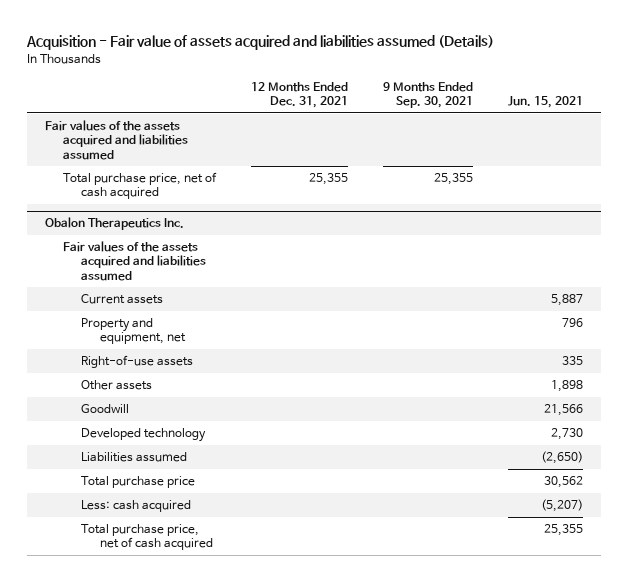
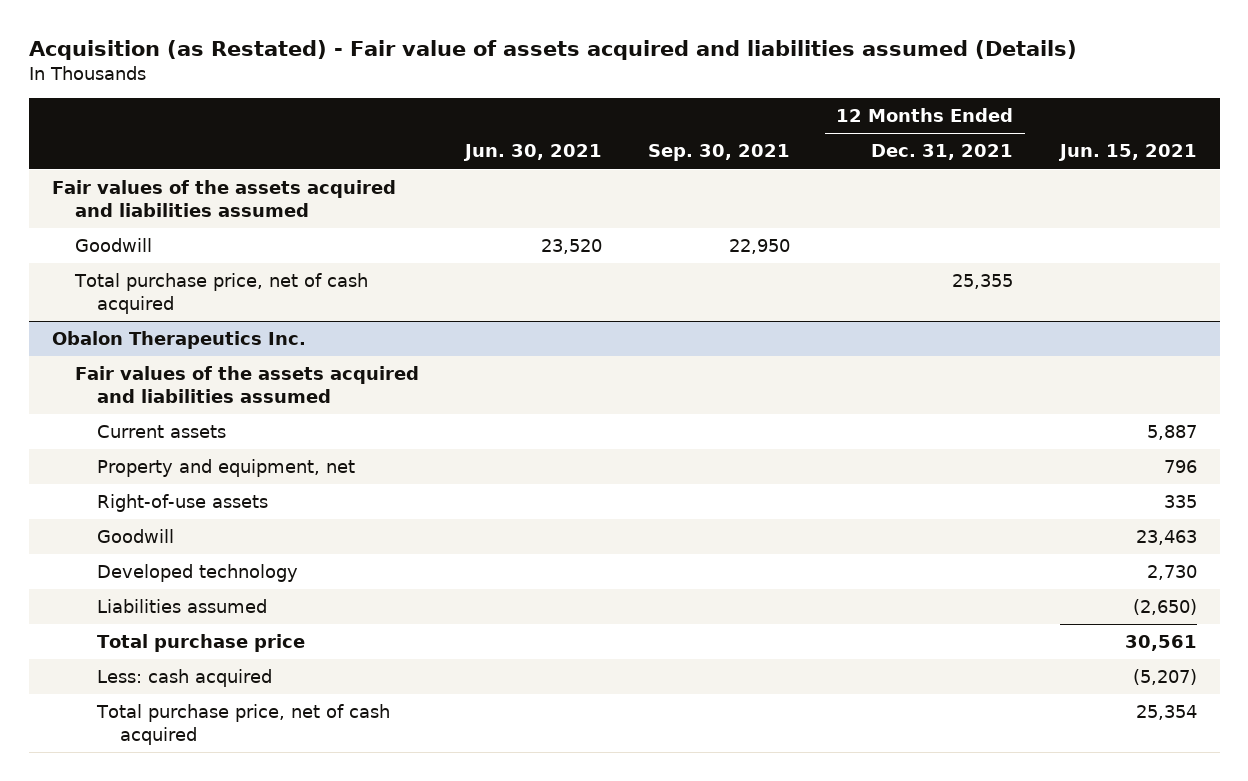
- Acquisition - Fair value of assets acquired and liabilities assumed (Details)
+ Acquisition (as Restated) - Fair value of assets acquired and liabilities assumed (Details)
- | 12 Months Ended Dec. 31, 2021 | 9 Months Ended Sep. 30, 2021 | Jun. 15, 2021
+ | Jun. 30, 2021 | Sep. 30, 2021 | 12 Months Ended Dec. 31, 2021 | Jun. 15, 2021
+ Goodwill | 23,520 | 22,950 | |
@ Obalon Therapeutics Inc.
- Other assets | | | 1,898
- Goodwill | | | 21,566
+ Goodwill | | | | 23,463
- Total purchase price | | | 30,562
+ Total purchase price | | | | 30,561
- Total purchase price, net of cash acquired | | | 25,355
+ Total purchase price, net of cash acquired | | | | 25,354

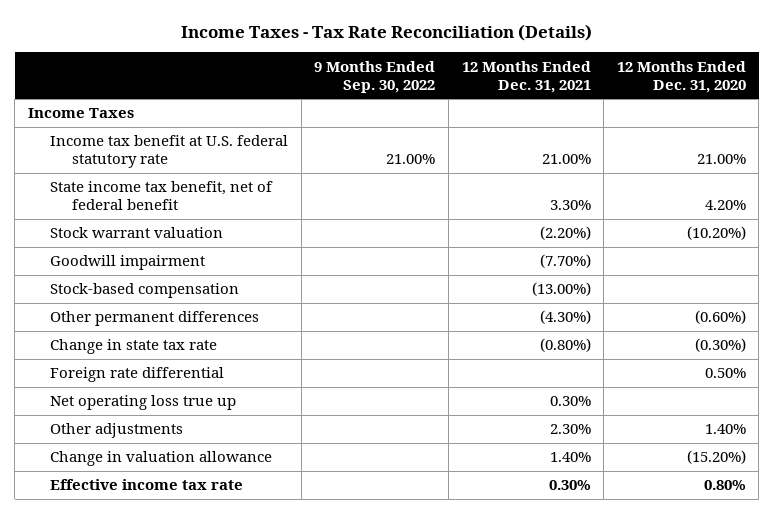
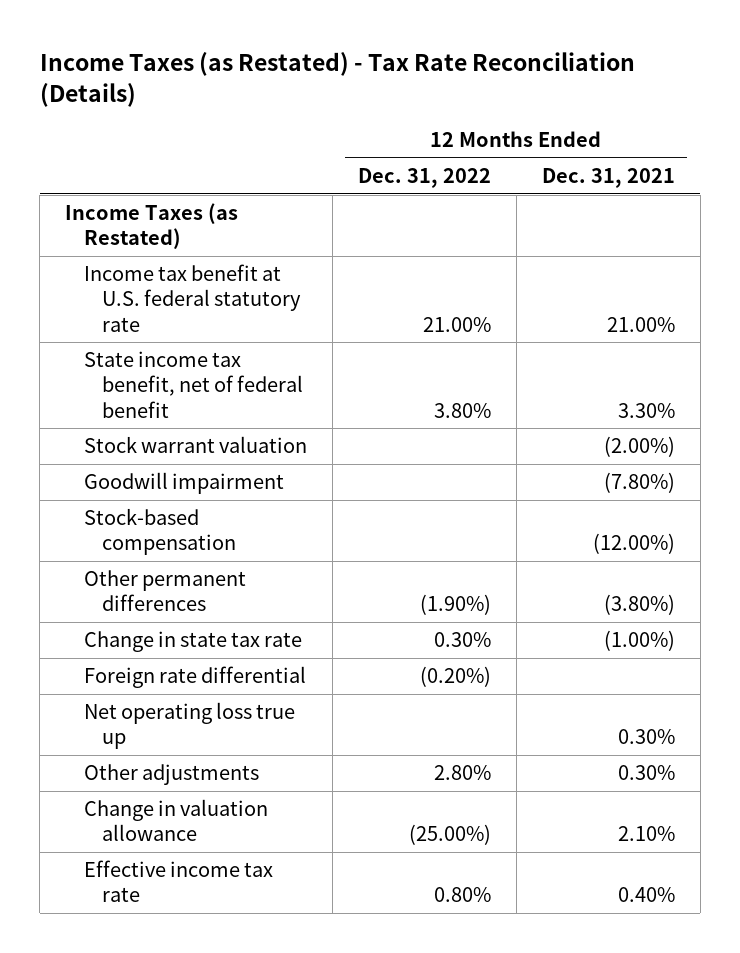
- Income Taxes - Tax Rate Reconciliation (Details)
+ Income Taxes (as Restated) - Tax Rate Reconciliation (Details)
- | 9 Months Ended Sep. 30, 2022 | 12 Months Ended Dec. 31, 2021 | 12 Months Ended Dec. 31, 2020
+ | 12 Months Ended Dec. 31, 2022 | 12 Months Ended Dec. 31, 2021
- Income Taxes
+ Income Taxes (as Restated)
- Stock warrant valuation | | (2.20%) | (10.20%)
- Goodwill impairment | | (7.70%) |
- Stock-based compensation | | (13.00%) |
- Other permanent differences | | (4.30%) | (0.60%)
- Change in state tax rate | | (0.80%) | (0.30%)
+ Stock warrant valuation | | (2.00%)
+ Goodwill impairment | | (7.80%)
+ Stock-based compensation | | (12.00%)
+ Other permanent differences | (1.90%) | (3.80%)
+ Change in state tax rate | 0.30% | (1.00%)
- Other adjustments | | 2.30% | 1.40%
- Change in valuation allowance | | 1.40% | (15.20%)
- Effective income tax rate | | 0.30% | 0.80%
+ Other adjustments | 2.80% | 0.30%
+ Change in valuation allowance | (25.00%) | 2.10%
+ Effective income tax rate | 0.80% | 0.40%

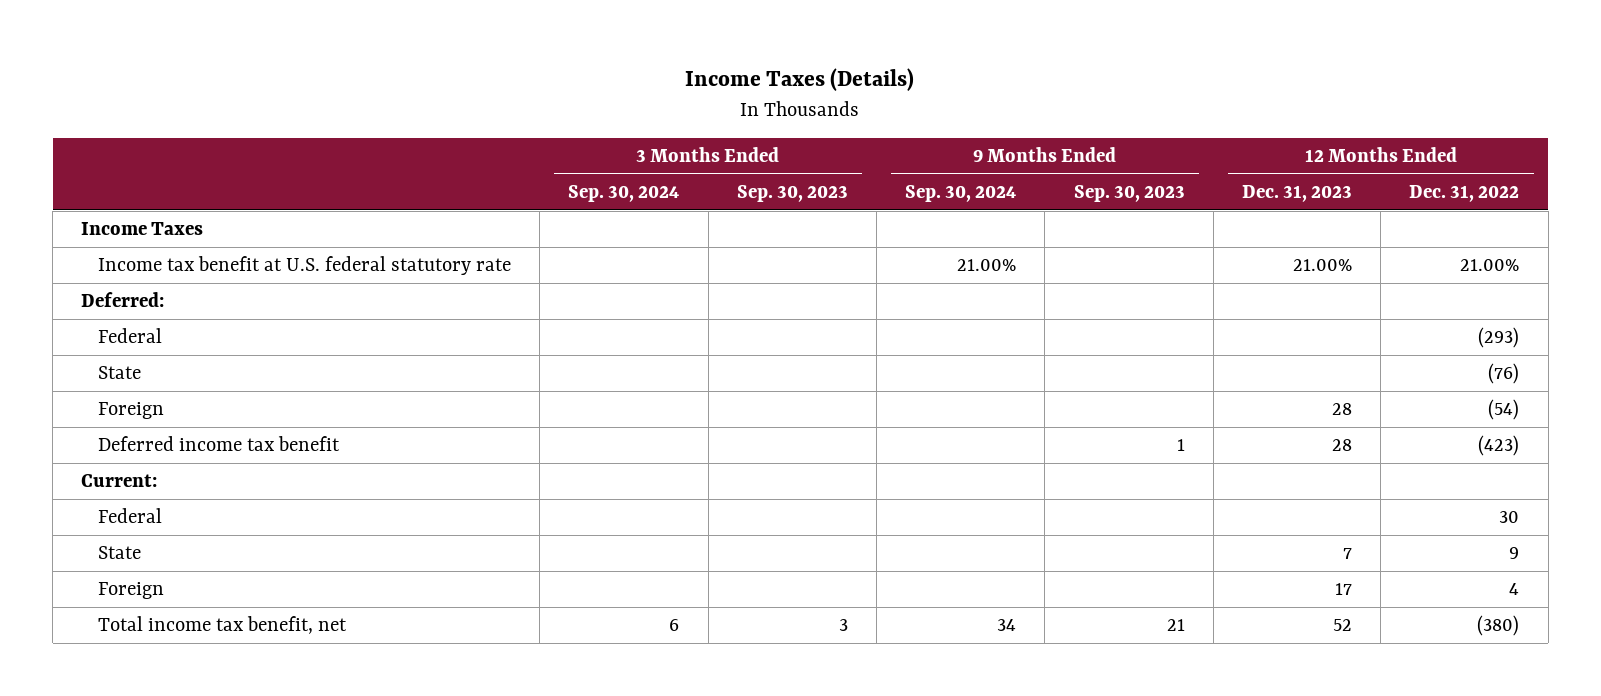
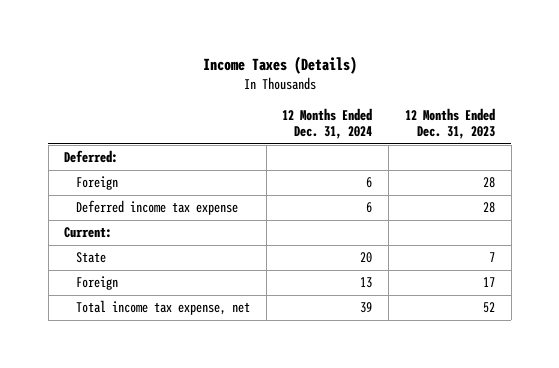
- | 3 Months Ended Sep. 30, 2024 | 3 Months Ended Sep. 30, 2023 | 9 Months Ended Sep. 30, 2024 | 9 Months Ended Sep. 30, 2023 | 12 Months Ended Dec. 31, 2023 | 12 Months Ended Dec. 31, 2022
+ | 12 Months Ended Dec. 31, 2024 | 12 Months Ended Dec. 31, 2023
- Income Taxes
- Income tax benefit at U.S. federal statutory rate | | | 21.00% | | 21.00% | 21.00%
- Federal | | | | | | (293)
- State | | | | | | (76)
- Deferred income tax benefit | | | | 1 | 28 | (423)
+ Deferred income tax expense | 6 | 28
- Federal | | | | | | 30
- Total income tax benefit, net | 6 | 3 | 34 | 21 | 52 | (380)
+ Total income tax expense, net | 39 | 52

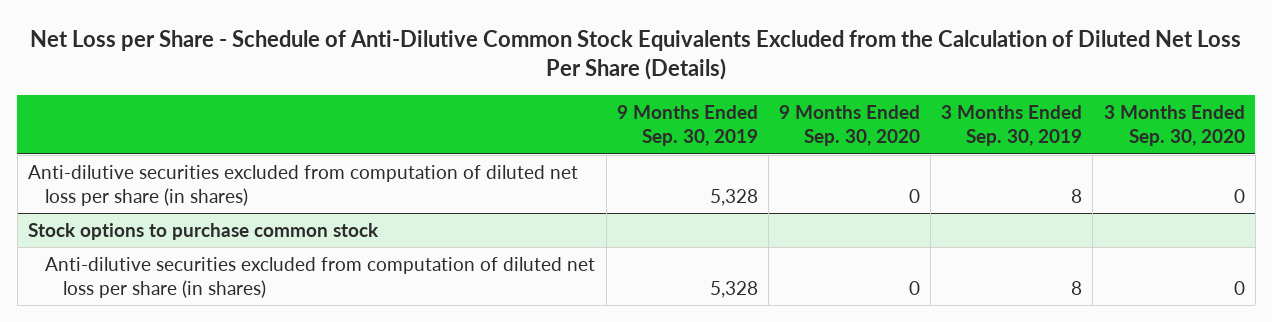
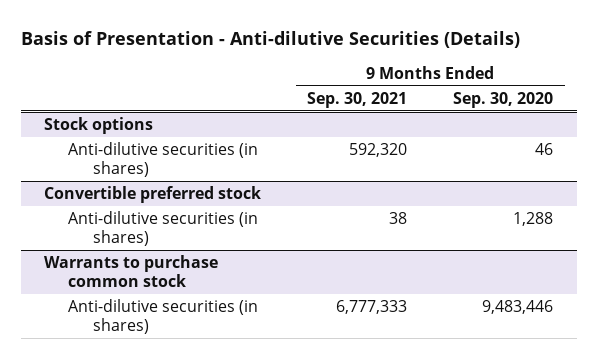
- Net Loss per Share - Schedule of Anti-Dilutive Common Stock Equivalents Excluded from the Calculation of Diluted Net Loss Per Share (Details)
+ Basis of Presentation - Anti-dilutive Securities (Details)
- | 9 Months Ended Sep. 30, 2019 | 9 Months Ended Sep. 30, 2020 | 3 Months Ended Sep. 30, 2019 | 3 Months Ended Sep. 30, 2020
+ | 9 Months Ended Sep. 30, 2021 | 9 Months Ended Sep. 30, 2020
- Anti-dilutive securities excluded from computation of diluted net loss per share (in shares) | 5,328 | 0 | 8 | 0
- Stock options to purchase common stock
- Anti-dilutive securities excluded from computation of diluted net loss per share (in shares) | 5,328 | 0 | 8 | 0
+ Stock options
+ Anti-dilutive securities (in shares) | 592,320 | 46
+ Convertible preferred stock
+ Anti-dilutive securities (in shares) | 38 | 1,288
+ Warrants to purchase common stock
+ Anti-dilutive securities (in shares) | 6,777,333 | 9,483,446

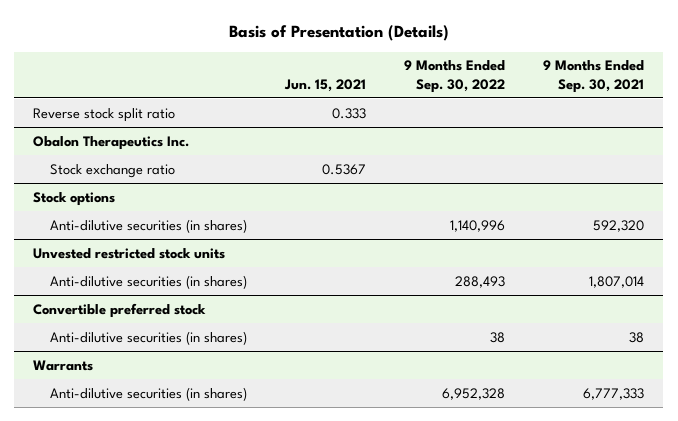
- Basis of Presentation - Anti-dilutive Securities (Details)
+ Basis of Presentation (Details)
- | 9 Months Ended Sep. 30, 2021 | 9 Months Ended Sep. 30, 2020
+ | Jun. 15, 2021 | 9 Months Ended Sep. 30, 2022 | 9 Months Ended Sep. 30, 2021
+ Reverse stock split ratio | 0.333 | |
+ Obalon Therapeutics Inc.
+ Stock exchange ratio | 0.5367 | |
+ Unvested restricted stock units
+ Anti-dilutive securities (in shares) | | 288,493 | 1,807,014
- Warrants to purchase common stock
+ Warrants

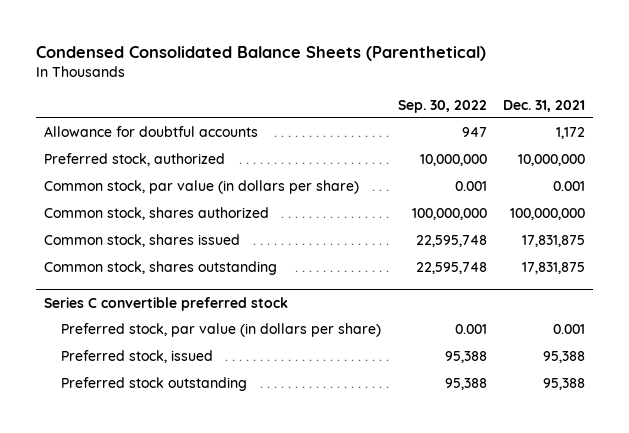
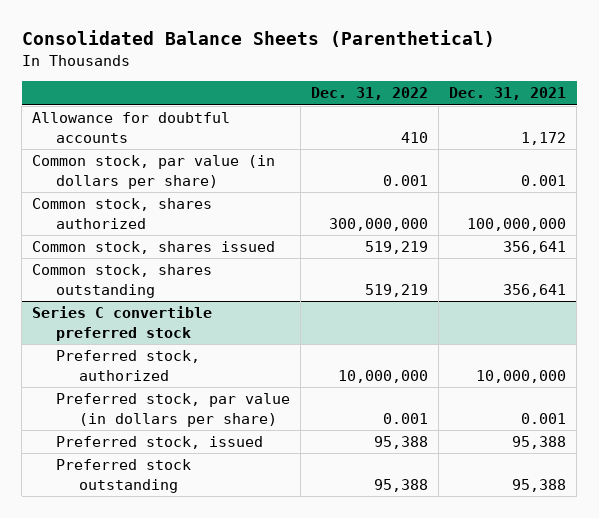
- Condensed Consolidated Balance Sheets (Parenthetical)
+ Consolidated Balance Sheets (Parenthetical)
- | Sep. 30, 2022 | Dec. 31, 2021
+ | Dec. 31, 2022 | Dec. 31, 2021
- Preferred stock, authorized | 10,000,000 | 10,000,000
- Common stock, shares issued | 22,595,748 | 17,831,875
- Common stock, shares outstanding | 22,595,748 | 17,831,875
+ Common stock, shares issued | 519,219 | 356,641
+ Common stock, shares outstanding | 519,219 | 356,641
@ Series C convertible preferred stock
+ Preferred stock, authorized | 10,000,000 | 10,000,000

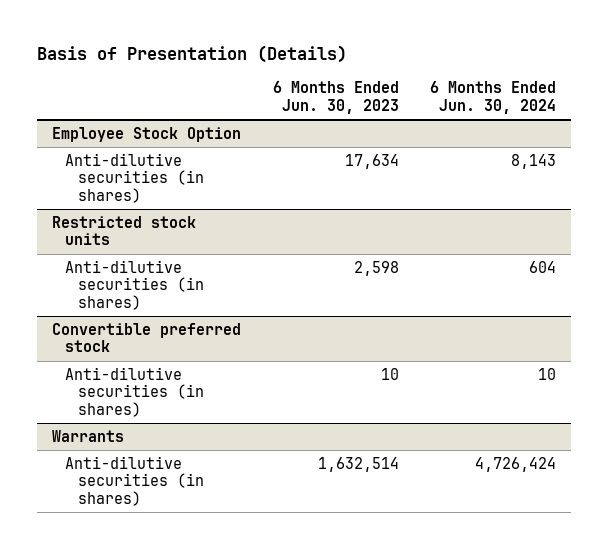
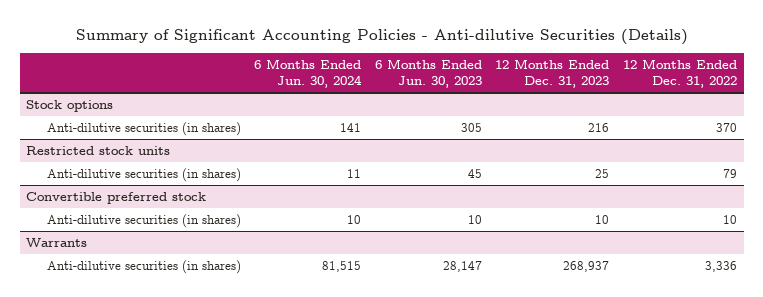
- Basis of Presentation (Details)
+ Summary of Significant Accounting Policies - Anti-dilutive Securities (Details)
- | 6 Months Ended Jun. 30, 2023 | 6 Months Ended Jun. 30, 2024
+ | 6 Months Ended Jun. 30, 2024 | 6 Months Ended Jun. 30, 2023 | 12 Months Ended Dec. 31, 2023 | 12 Months Ended Dec. 31, 2022
- Employee Stock Option
- Anti-dilutive securities (in shares) | 17,634 | 8,143
+ Stock options
+ Anti-dilutive securities (in shares) | 141 | 305 | 216 | 370
@ Restricted stock units
- Anti-dilutive securities (in shares) | 2,598 | 604
+ Anti-dilutive securities (in shares) | 11 | 45 | 25 | 79
@ Warrants
- Anti-dilutive securities (in shares) | 1,632,514 | 4,726,424
+ Anti-dilutive securities (in shares) | 81,515 | 28,147 | 268,937 | 3,336

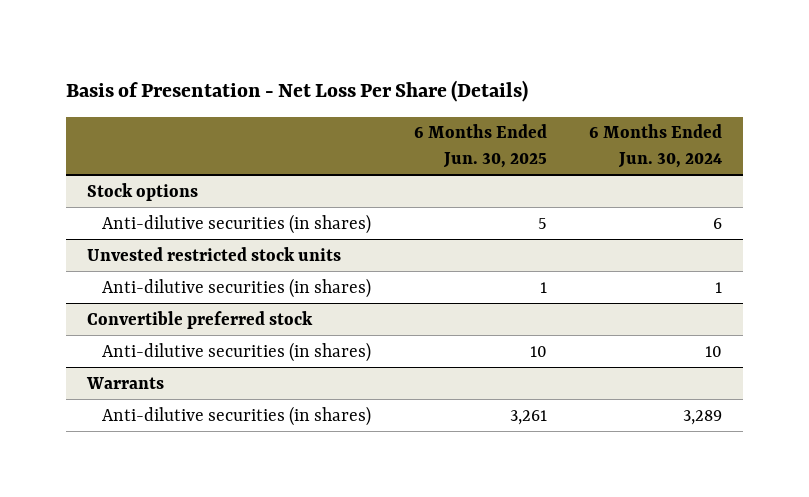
- Summary of Significant Accounting Policies - Anti-dilutive Securities (Details)
+ Basis of Presentation - Net Loss Per Share (Details)
- | 6 Months Ended Jun. 30, 2024 | 6 Months Ended Jun. 30, 2023 | 12 Months Ended Dec. 31, 2023 | 12 Months Ended Dec. 31, 2022
+ | 6 Months Ended Jun. 30, 2025 | 6 Months Ended Jun. 30, 2024
@ Stock options
- Anti-dilutive securities (in shares) | 141 | 305 | 216 | 370
- Restricted stock units
- Anti-dilutive securities (in shares) | 11 | 45 | 25 | 79
@ Stock options
+ Anti-dilutive securities (in shares) | 5 | 6
+ Unvested restricted stock units
+ Anti-dilutive securities (in shares) | 1 | 1
@ Warrants
- Anti-dilutive securities (in shares) | 81,515 | 28,147 | 268,937 | 3,336
+ Anti-dilutive securities (in shares) | 3,261 | 3,289

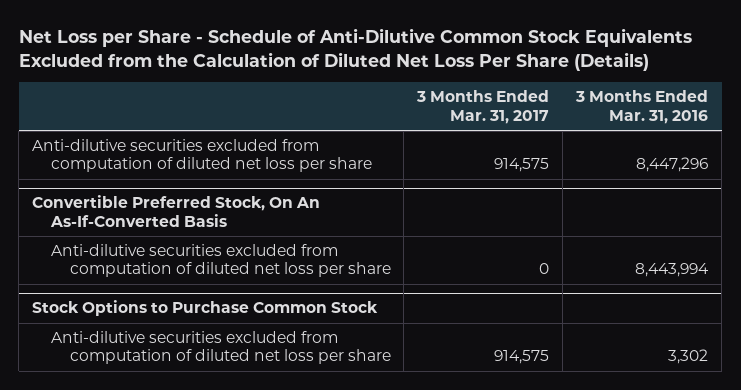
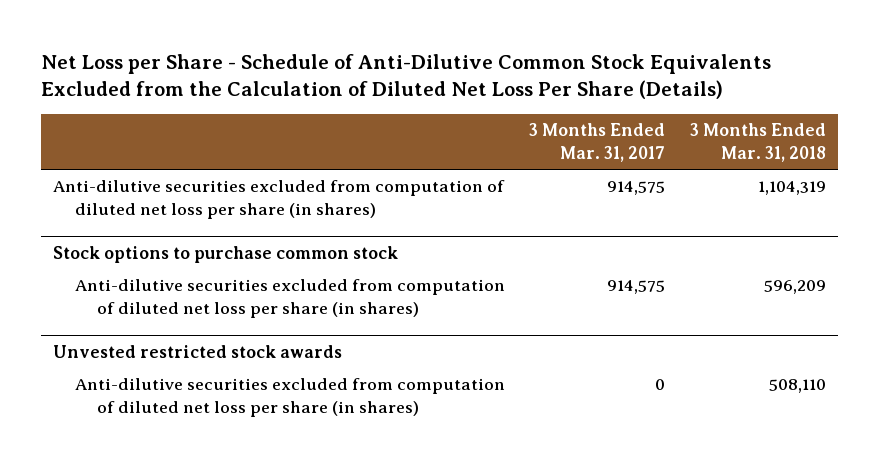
- | 3 Months Ended Mar. 31, 2017 | 3 Months Ended Mar. 31, 2016
+ | 3 Months Ended Mar. 31, 2017 | 3 Months Ended Mar. 31, 2018
- Anti-dilutive securities excluded from computation of diluted net loss per share | 914,575 | 8,447,296
- Convertible Preferred Stock, On An As-If-Converted Basis
- Anti-dilutive securities excluded from computation of diluted net loss per share | 0 | 8,443,994
- Stock Options to Purchase Common Stock
- Anti-dilutive securities excluded from computation of diluted net loss per share | 914,575 | 3,302
+ Anti-dilutive securities excluded from computation of diluted net loss per share (in shares) | 914,575 | 1,104,319
+ Stock options to purchase common stock
+ Anti-dilutive securities excluded from computation of diluted net loss per share (in shares) | 914,575 | 596,209
+ Unvested restricted stock awards
+ Anti-dilutive securities excluded from computation of diluted net loss per share (in shares) | 0 | 508,110

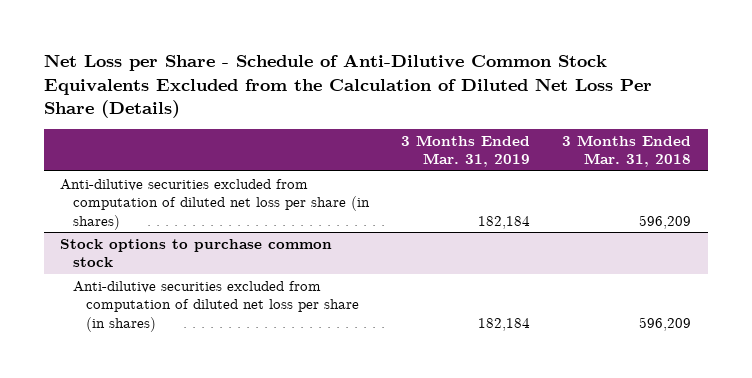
- | 3 Months Ended Mar. 31, 2017 | 3 Months Ended Mar. 31, 2018
+ | 3 Months Ended Mar. 31, 2019 | 3 Months Ended Mar. 31, 2018
- Anti-dilutive securities excluded from computation of diluted net loss per share (in shares) | 914,575 | 1,104,319
+ Anti-dilutive securities excluded from computation of diluted net loss per share (in shares) | 182,184 | 596,209
- Unvested restricted stock awards
- Anti-dilutive securities excluded from computation of diluted net loss per share (in shares) | 0 | 508,110

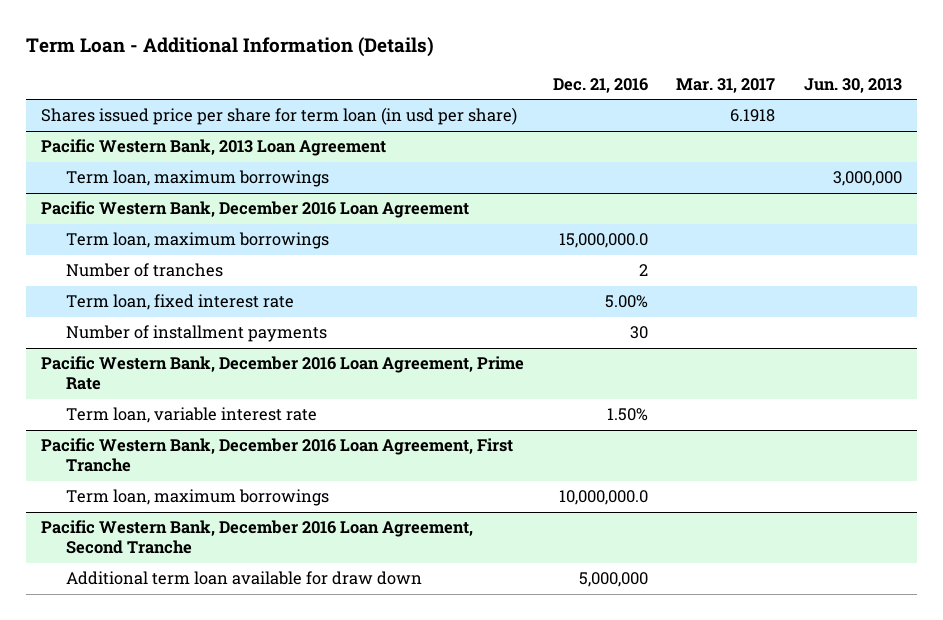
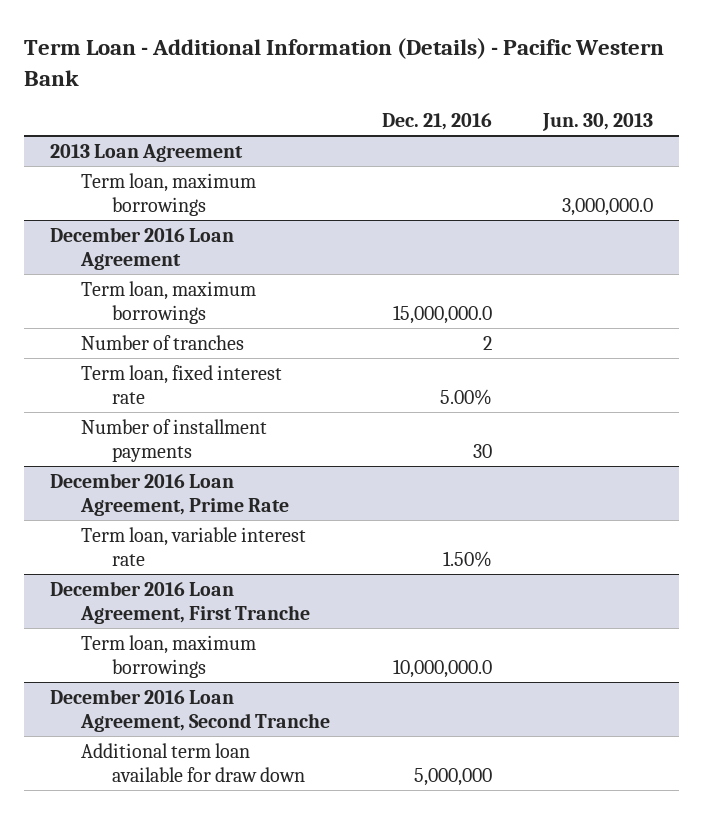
- Term Loan - Additional Information (Details)
+ Term Loan - Additional Information (Details) - Pacific Western Bank
- | Dec. 21, 2016 | Mar. 31, 2017 | Jun. 30, 2013
+ | Dec. 21, 2016 | Jun. 30, 2013
- Shares issued price per share for term loan (in usd per share) | | 6.1918 |
- Pacific Western Bank, 2013 Loan Agreement
- Term loan, maximum borrowings | | | 3,000,000
- Pacific Western Bank, December 2016 Loan Agreement
+ 2013 Loan Agreement
+ Term loan, maximum borrowings | | 3,000,000.0
+ December 2016 Loan Agreement
- Pacific Western Bank, December 2016 Loan Agreement, Prime Rate
+ December 2016 Loan Agreement, Prime Rate
- Pacific Western Bank, December 2016 Loan Agreement, First Tranche
+ December 2016 Loan Agreement, First Tranche
- Pacific Western Bank, December 2016 Loan Agreement, Second Tranche
+ December 2016 Loan Agreement, Second Tranche

